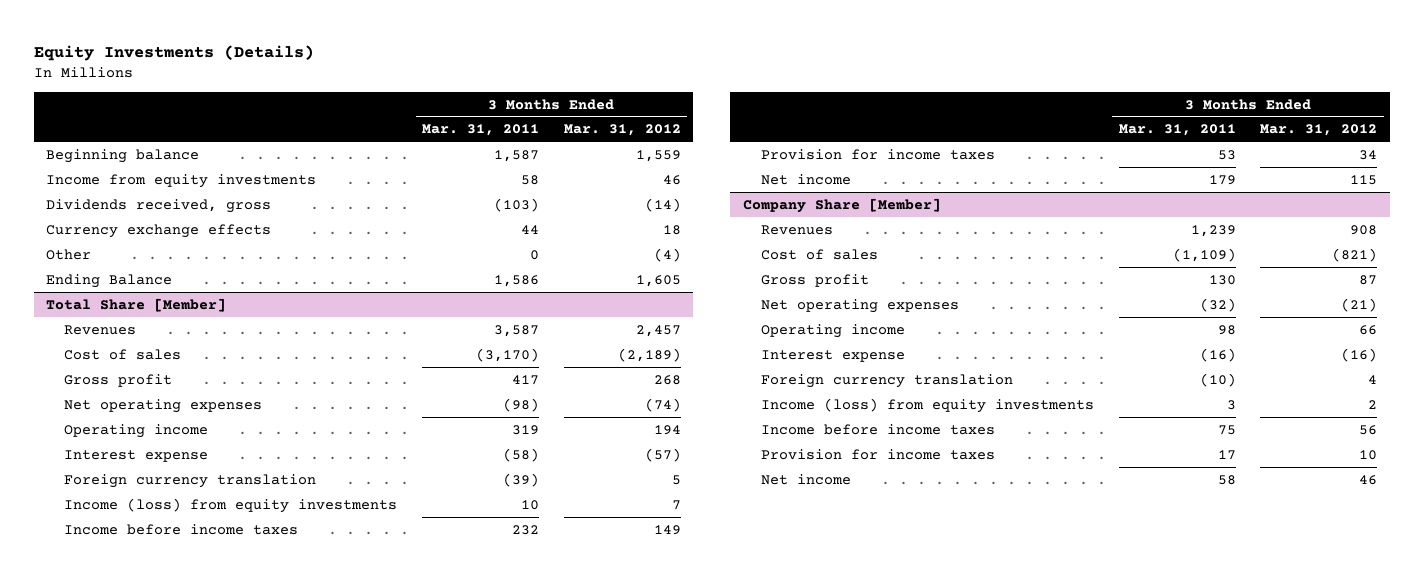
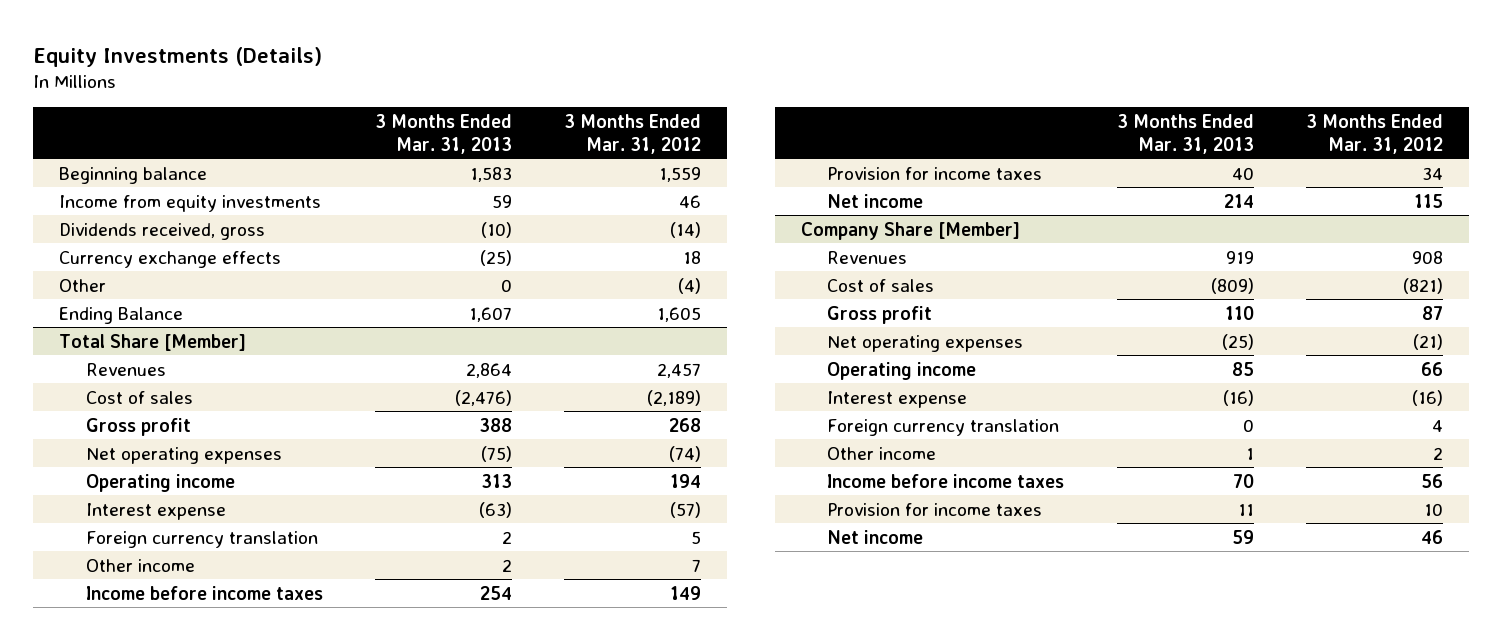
- | 3 Months Ended Mar. 31, 2011 | 3 Months Ended Mar. 31, 2012
+ | 3 Months Ended Mar. 31, 2013 | 3 Months Ended Mar. 31, 2012
@ Total Share [Member]
- Income (loss) from equity investments | 10 | 7
+ Other income | 2 | 7
@ Company Share [Member]
- Income (loss) from equity investments | 3 | 2
+ Other income | 1 | 2

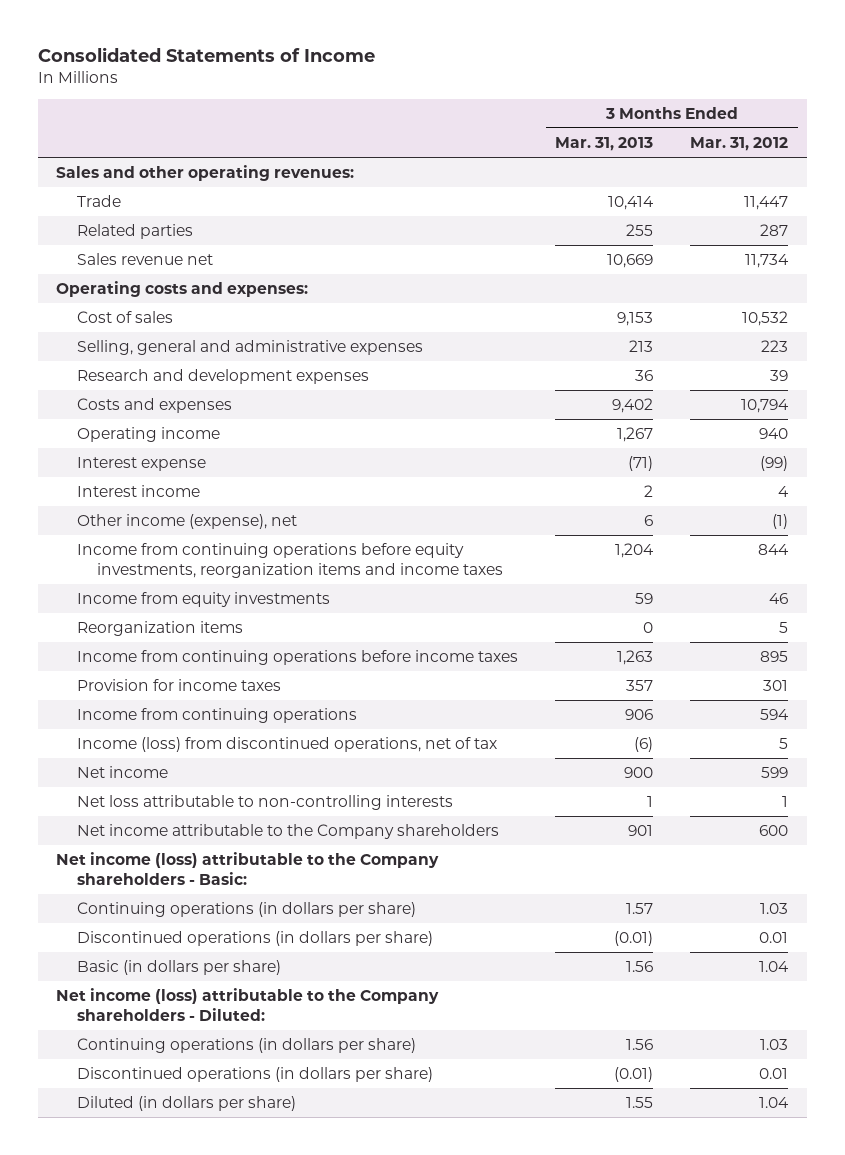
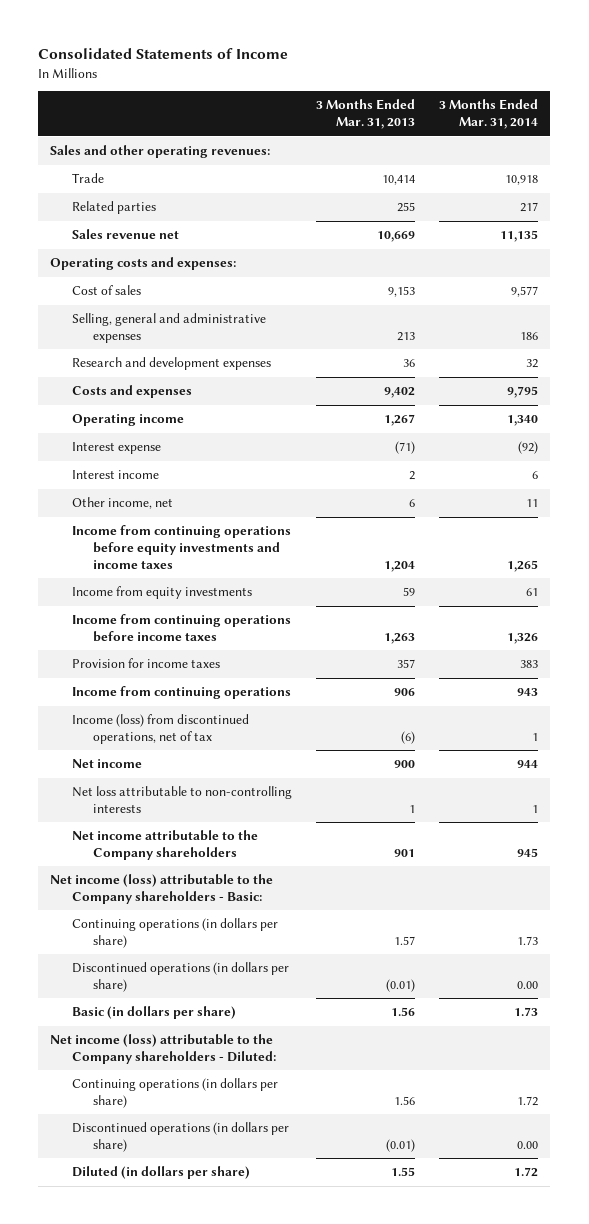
- | 3 Months Ended Mar. 31, 2013 | 3 Months Ended Mar. 31, 2012
+ | 3 Months Ended Mar. 31, 2013 | 3 Months Ended Mar. 31, 2014
- Other income (expense), net | 6 | (1)
- Income from continuing operations before equity investments, reorganization items and income taxes | 1,204 | 844
+ Other income, net | 6 | 11
+ Income from continuing operations before equity investments and income taxes | 1,204 | 1,265
- Reorganization items | 0 | 5

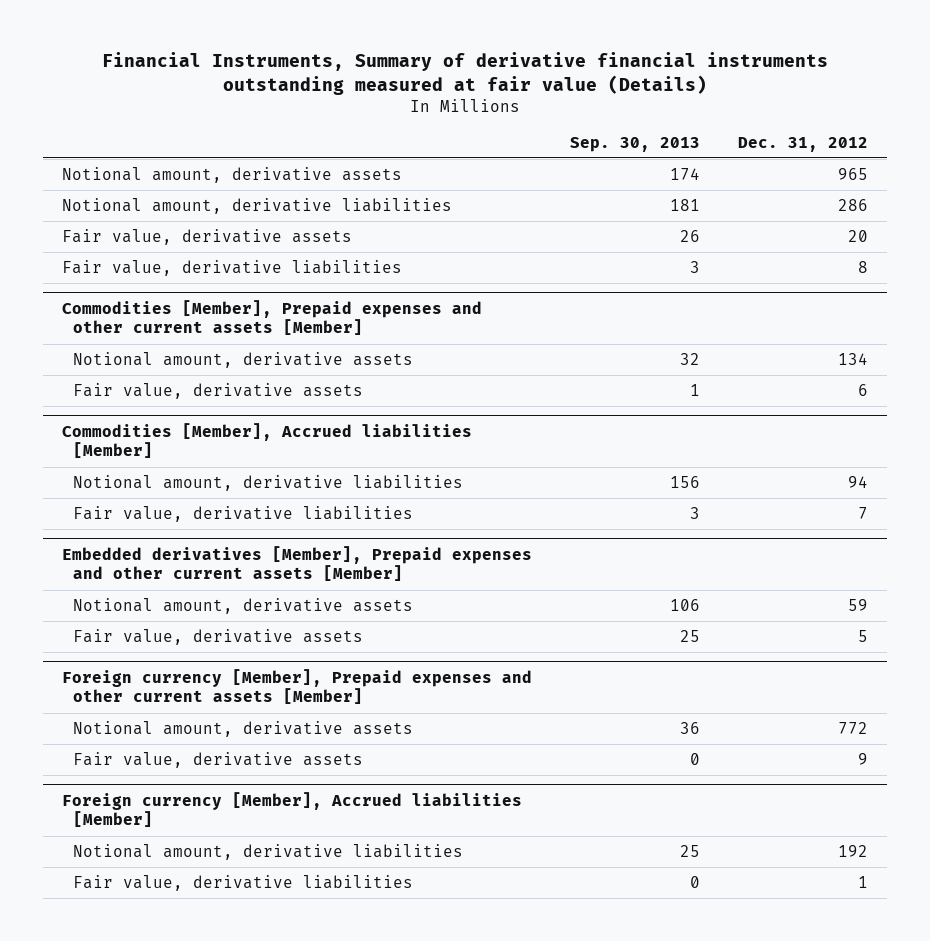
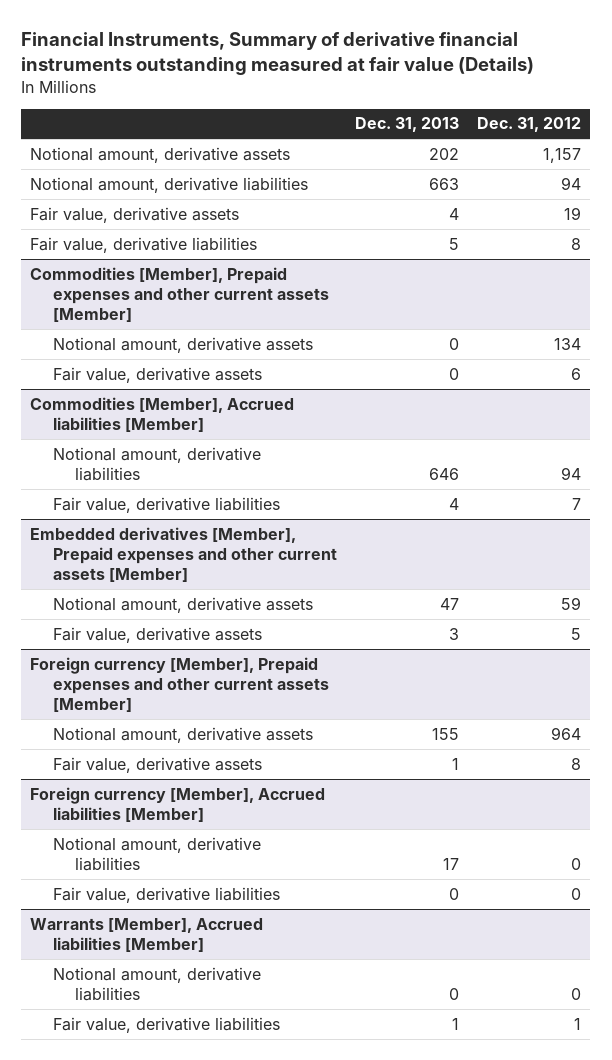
- | Sep. 30, 2013 | Dec. 31, 2012
+ | Dec. 31, 2013 | Dec. 31, 2012
- Notional amount, derivative assets | 174 | 965
- Notional amount, derivative liabilities | 181 | 286
- Fair value, derivative assets | 26 | 20
+ Notional amount, derivative assets | 202 | 1,157
+ Notional amount, derivative liabilities | 663 | 94
+ Fair value, derivative assets | 4 | 19
@ Foreign currency [Member], Prepaid expenses and other current assets [Member]
- Notional amount, derivative assets | 36 | 772
- Fair value, derivative assets | 0 | 9
+ Notional amount, derivative assets | 155 | 964
+ Fair value, derivative assets | 1 | 8
@ Foreign currency [Member], Accrued liabilities [Member]
- Notional amount, derivative liabilities | 25 | 192
+ Notional amount, derivative liabilities | 17 | 0
+ Fair value, derivative liabilities | 0 | 0
+ Warrants [Member], Accrued liabilities [Member]
+ Notional amount, derivative liabilities | 0 | 0

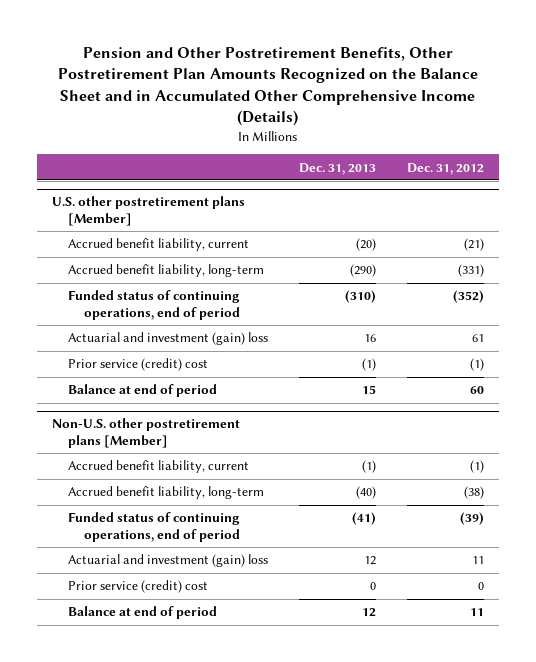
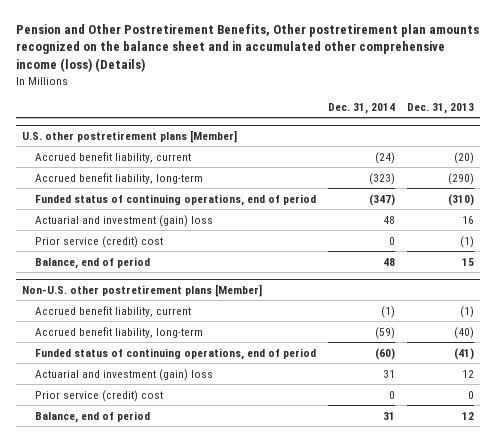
- Pension and Other Postretirement Benefits, Other Postretirement Plan Amounts Recognized on the Balance Sheet and in Accumulated Other Comprehensive Income (Details)
+ Pension and Other Postretirement Benefits, Other postretirement plan amounts recognized on the balance sheet and in accumulated other comprehensive income (loss) (Details)
- | Dec. 31, 2013 | Dec. 31, 2012
+ | Dec. 31, 2014 | Dec. 31, 2013
@ U.S. other postretirement plans [Member]
- Balance at end of period | 15 | 60
+ Balance, end of period | 48 | 15
@ Non-U.S. other postretirement plans [Member]
- Balance at end of period | 12 | 11
+ Balance, end of period | 31 | 12

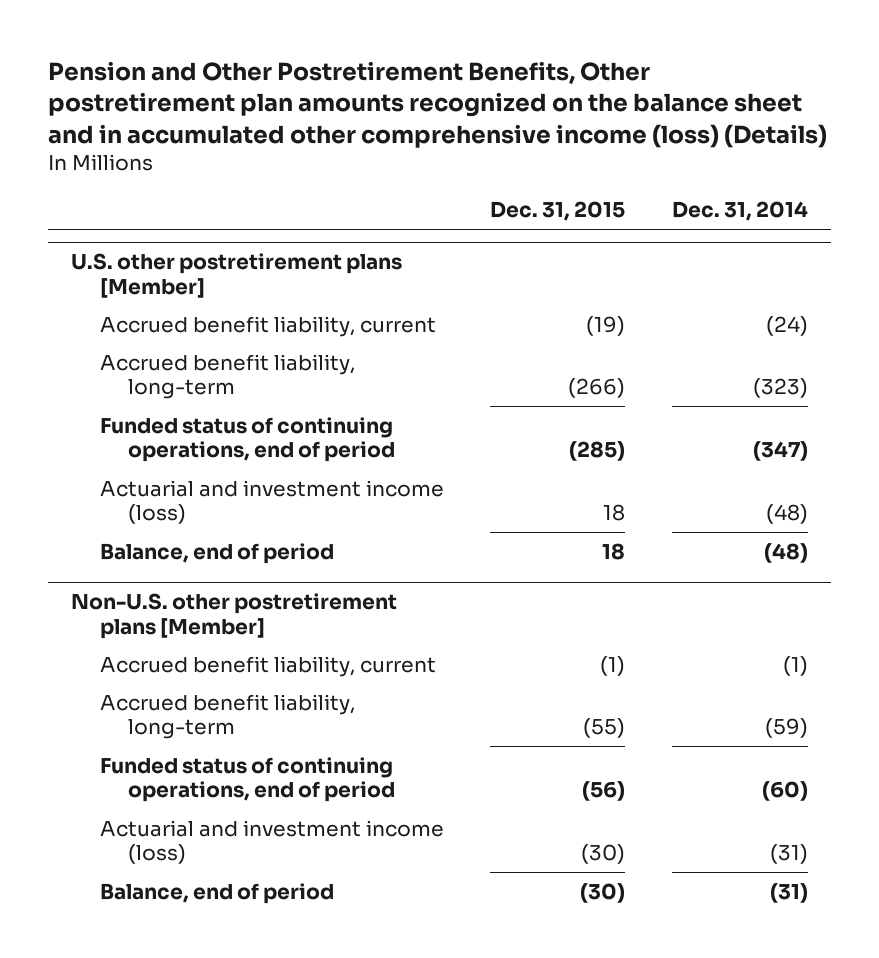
- | Dec. 31, 2014 | Dec. 31, 2013
+ | Dec. 31, 2015 | Dec. 31, 2014
@ U.S. other postretirement plans [Member]
- Actuarial and investment (gain) loss | 48 | 16
- Prior service (credit) cost | 0 | (1)
- Balance, end of period | 48 | 15
+ Actuarial and investment income (loss) | 18 | (48)
+ Balance, end of period | 18 | (48)
@ Non-U.S. other postretirement plans [Member]
- Actuarial and investment (gain) loss | 31 | 12
- Prior service (credit) cost | 0 | 0
- Balance, end of period | 31 | 12
+ Actuarial and investment income (loss) | (30) | (31)
+ Balance, end of period | (30) | (31)

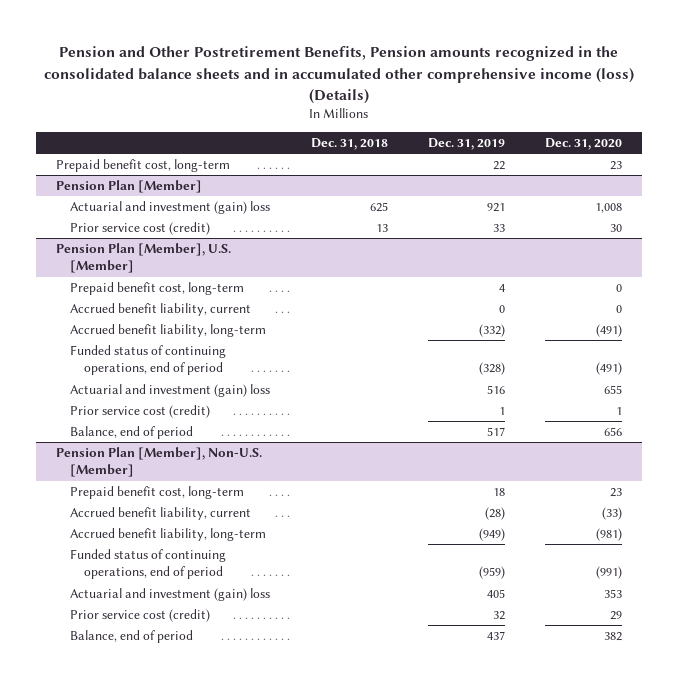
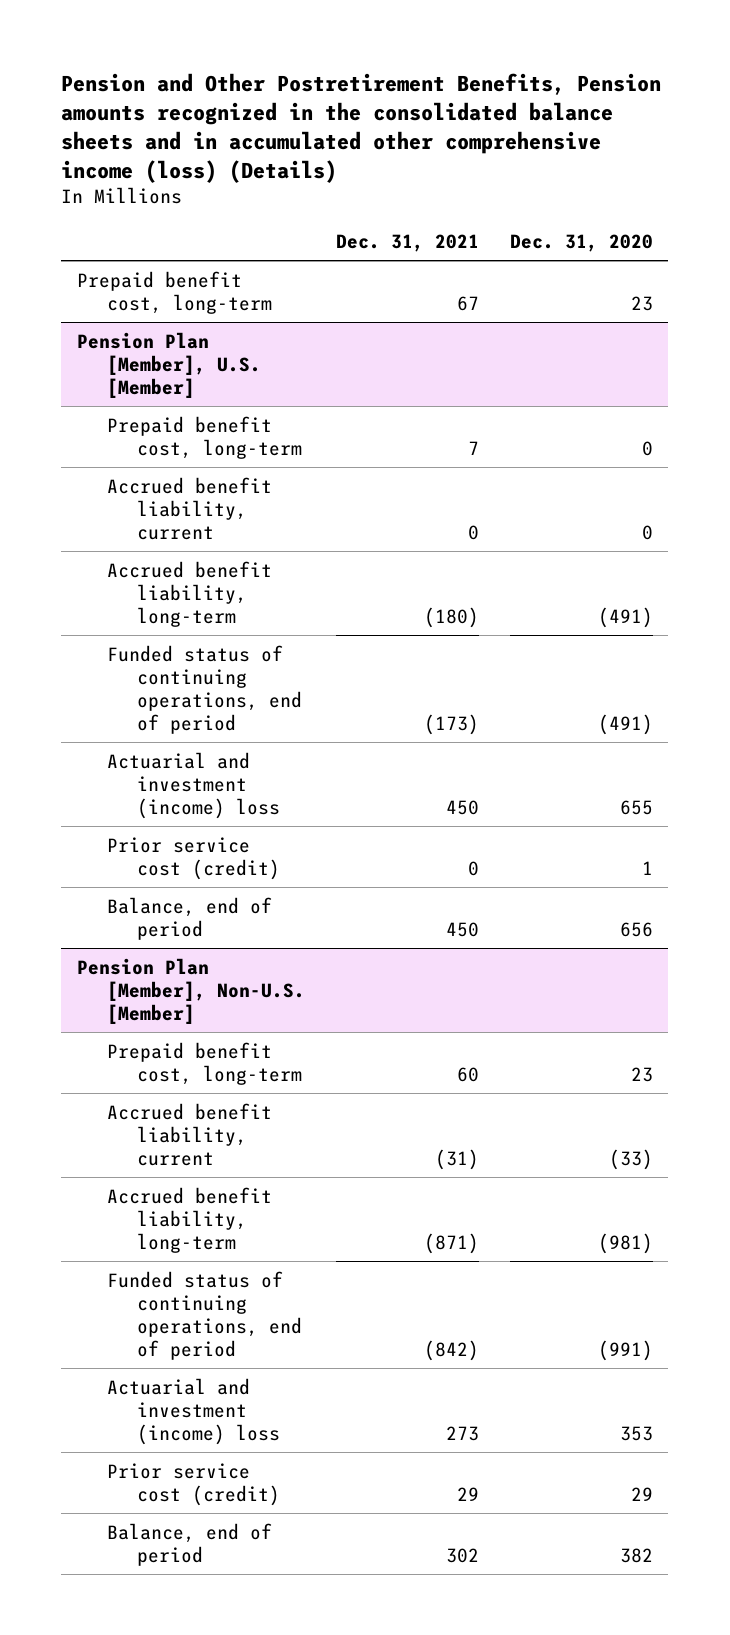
- | Dec. 31, 2018 | Dec. 31, 2019 | Dec. 31, 2020
+ | Dec. 31, 2021 | Dec. 31, 2020
- Pension Plan [Member]
- Actuarial and investment (gain) loss | 625 | 921 | 1,008
- Prior service cost (credit) | 13 | 33 | 30
@ Pension Plan [Member], U.S. [Member]
- Actuarial and investment (gain) loss | | 516 | 655
+ Actuarial and investment (income) loss | 450 | 655
@ Pension Plan [Member], Non-U.S. [Member]
- Actuarial and investment (gain) loss | | 405 | 353
+ Actuarial and investment (income) loss | 273 | 353

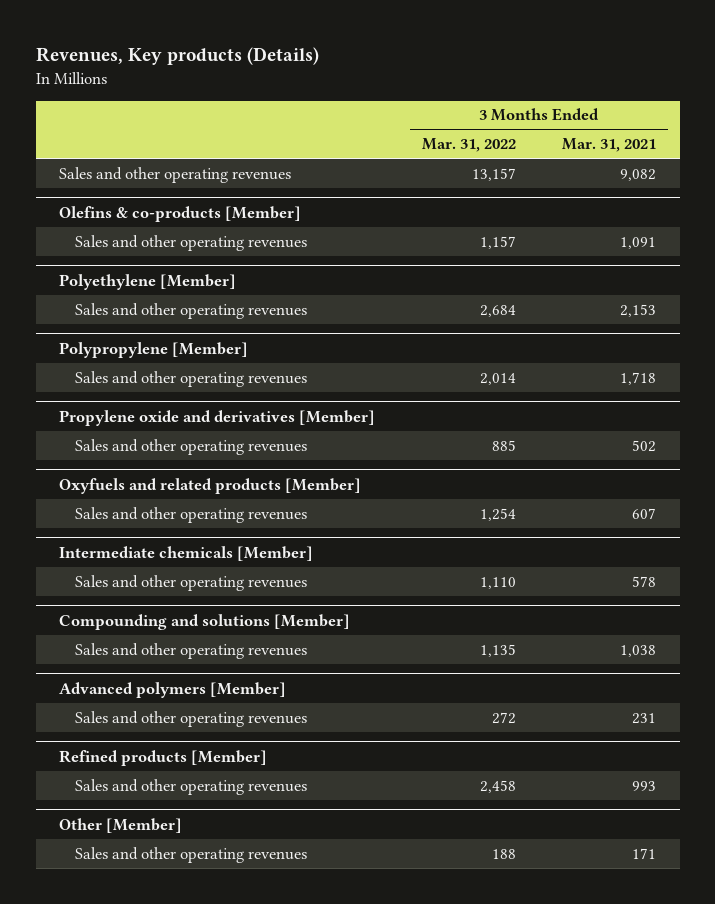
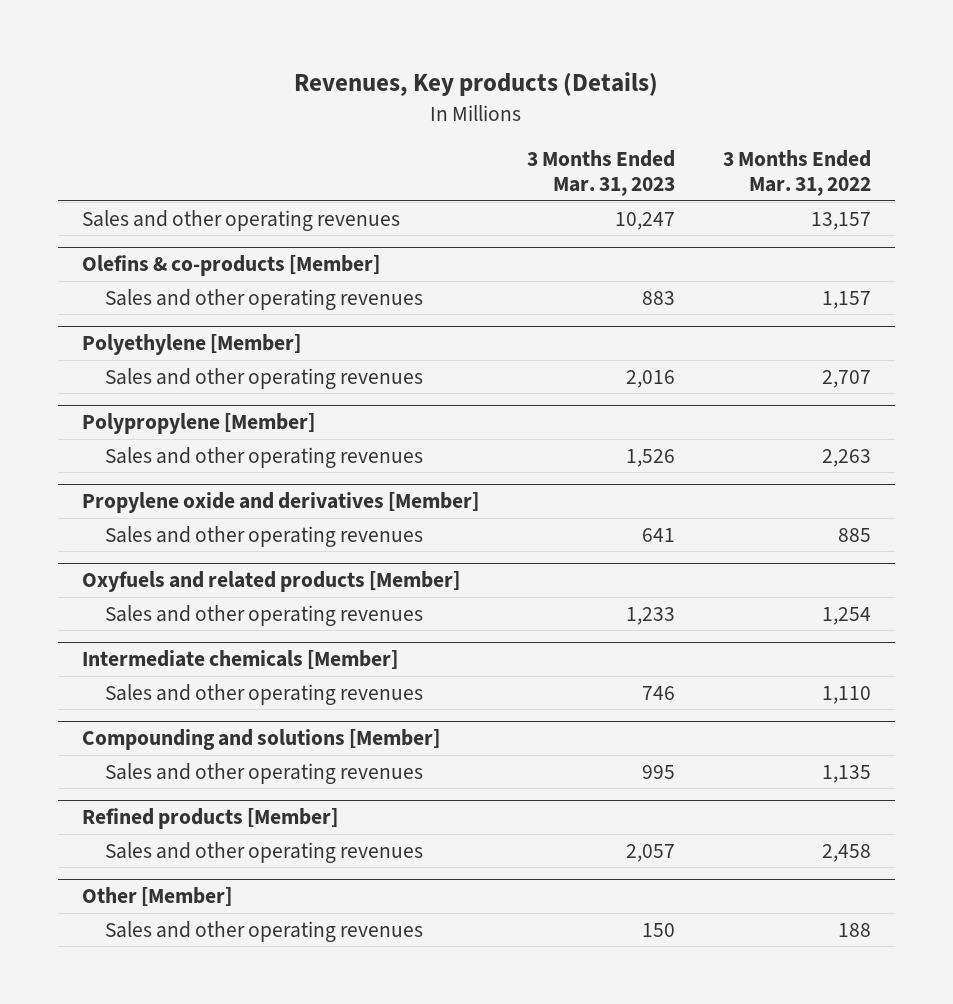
- | 3 Months Ended Mar. 31, 2022 | 3 Months Ended Mar. 31, 2021
+ | 3 Months Ended Mar. 31, 2023 | 3 Months Ended Mar. 31, 2022
@ Polyethylene [Member]
- Sales and other operating revenues | 2,684 | 2,153
+ Sales and other operating revenues | 2,016 | 2,707
@ Polypropylene [Member]
- Sales and other operating revenues | 2,014 | 1,718
+ Sales and other operating revenues | 1,526 | 2,263
- Advanced polymers [Member]
- Sales and other operating revenues | 272 | 231

